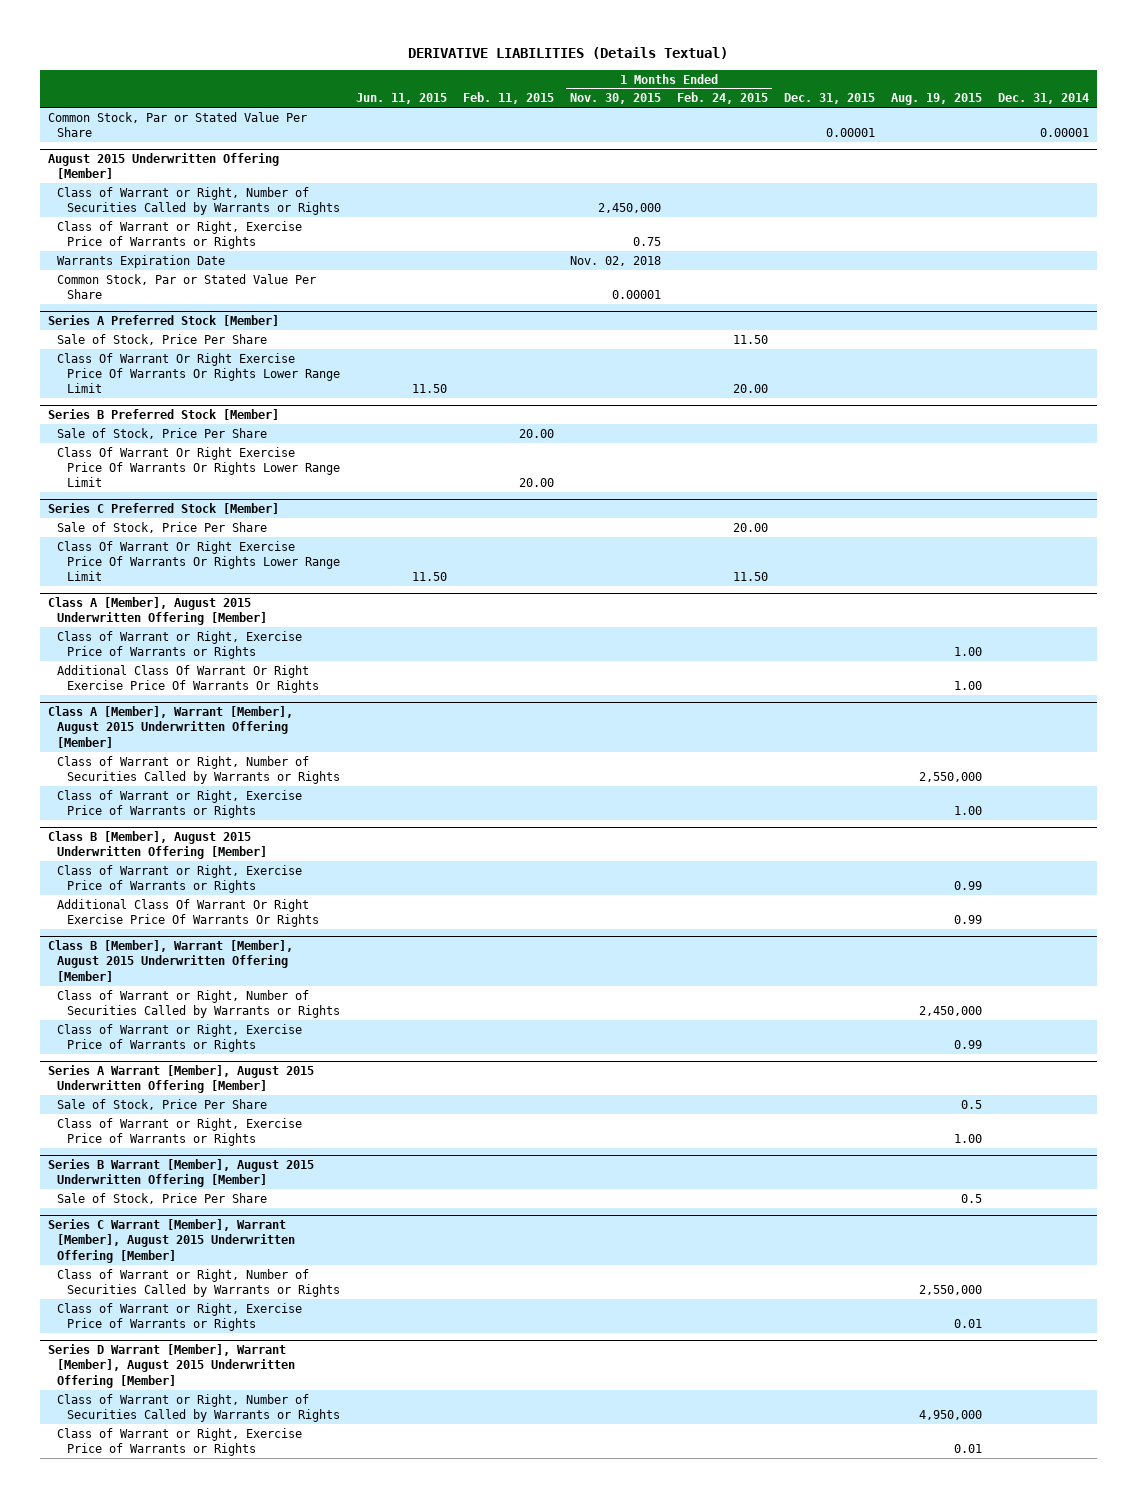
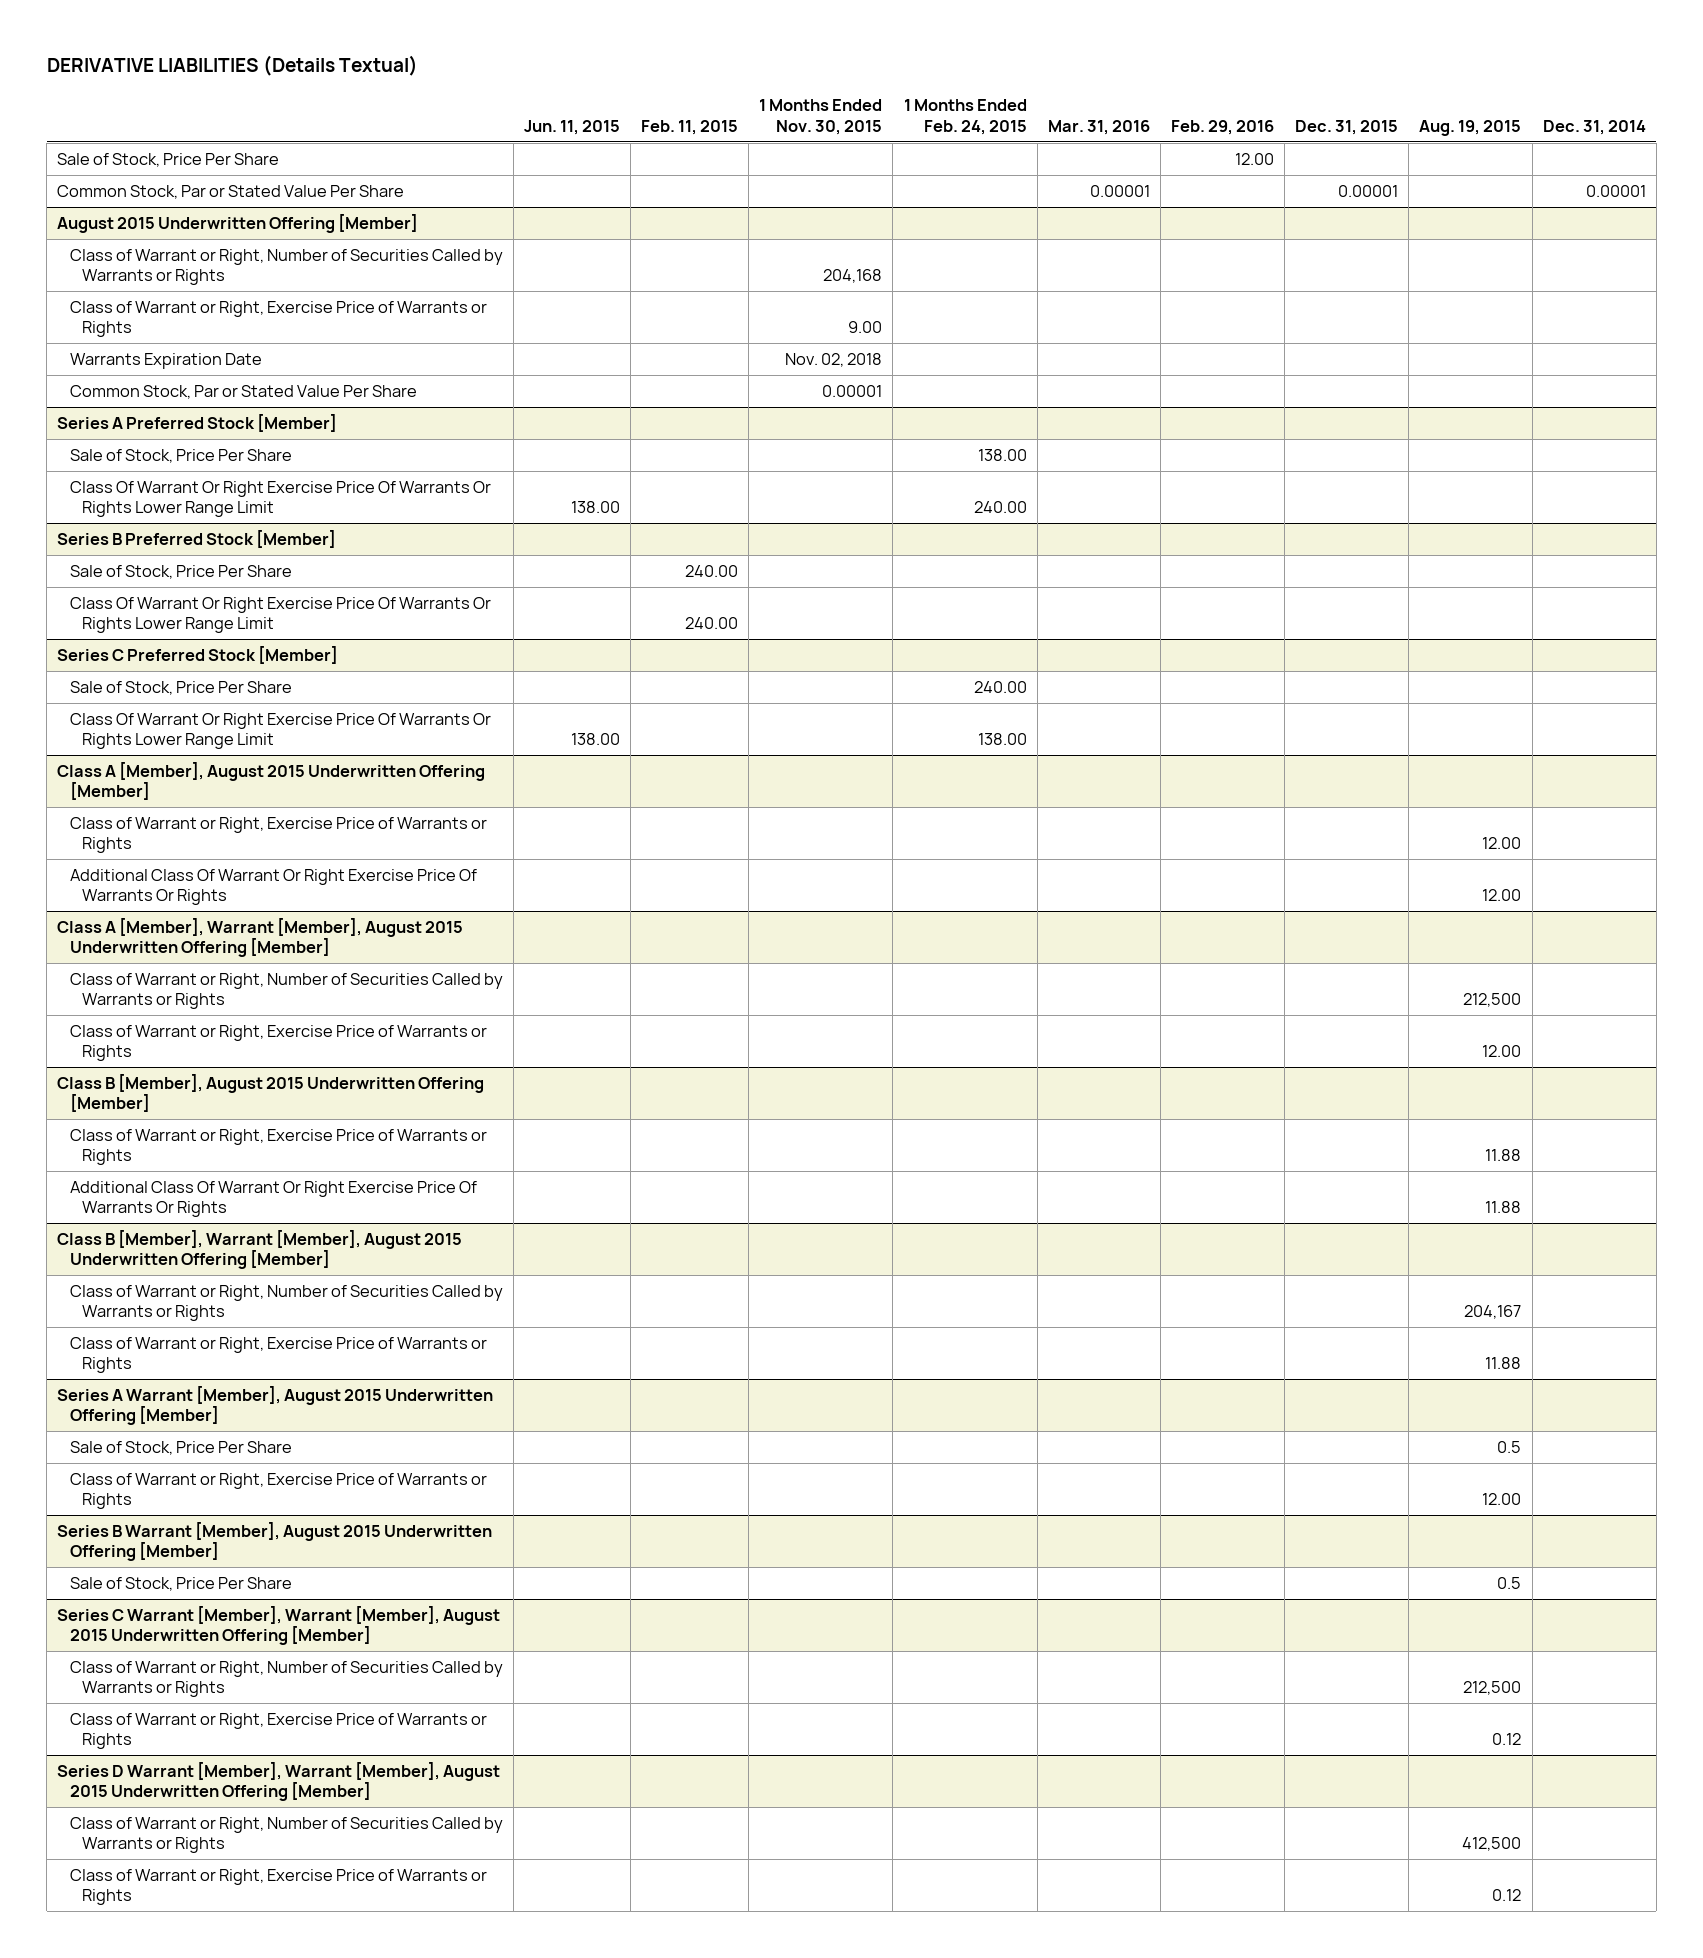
- | Jun. 11, 2015 | Feb. 11, 2015 | 1 Months Ended Nov. 30, 2015 | 1 Months Ended Feb. 24, 2015 | Dec. 31, 2015 | Aug. 19, 2015 | Dec. 31, 2014
+ | Jun. 11, 2015 | Feb. 11, 2015 | 1 Months Ended Nov. 30, 2015 | 1 Months Ended Feb. 24, 2015 | Mar. 31, 2016 | Feb. 29, 2016 | Dec. 31, 2015 | Aug. 19, 2015 | Dec. 31, 2014
+ Sale of Stock, Price Per Share | | | | | | 12.00 | | |
@ August 2015 Underwritten Offering [Member]
- Class of Warrant or Right, Number of Securities Called by Warrants or Rights | | | 2,450,000 | | | |
- Class of Warrant or Right, Exercise Price of Warrants or Rights | | | 0.75 | | | |
+ Class of Warrant or Right, Number of Securities Called by Warrants or Rights | | | 204,168 | | | | | |
+ Class of Warrant or Right, Exercise Price of Warrants or Rights | | | 9.00 | | | | | |
@ Series A Preferred Stock [Member]
- Sale of Stock, Price Per Share | | | | 11.50 | | |
- Class Of Warrant Or Right Exercise Price Of Warrants Or Rights Lower Range Limit | 11.50 | | | 20.00 | | |
+ Sale of Stock, Price Per Share | | | | 138.00 | | | | |
+ Class Of Warrant Or Right Exercise Price Of Warrants Or Rights Lower Range Limit | 138.00 | | | 240.00 | | | | |
@ Series B Preferred Stock [Member]
- Sale of Stock, Price Per Share | | 20.00 | | | | |
- Class Of Warrant Or Right Exercise Price Of Warrants Or Rights Lower Range Limit | | 20.00 | | | | |
+ Sale of Stock, Price Per Share | | 240.00 | | | | | | |
+ Class Of Warrant Or Right Exercise Price Of Warrants Or Rights Lower Range Limit | | 240.00 | | | | | | |
@ Series C Preferred Stock [Member]
- Sale of Stock, Price Per Share | | | | 20.00 | | |
- Class Of Warrant Or Right Exercise Price Of Warrants Or Rights Lower Range Limit | 11.50 | | | 11.50 | | |
+ Sale of Stock, Price Per Share | | | | 240.00 | | | | |
+ Class Of Warrant Or Right Exercise Price Of Warrants Or Rights Lower Range Limit | 138.00 | | | 138.00 | | | | |
@ Class A [Member], August 2015 Underwritten Offering [Member]
- Class of Warrant or Right, Exercise Price of Warrants or Rights | | | | | | 1.00 |
- Additional Class Of Warrant Or Right Exercise Price Of Warrants Or Rights | | | | | | 1.00 |
+ Class of Warrant or Right, Exercise Price of Warrants or Rights | | | | | | | | 12.00 |
+ Additional Class Of Warrant Or Right Exercise Price Of Warrants Or Rights | | | | | | | | 12.00 |
@ Class A [Member], Warrant [Member], August 2015 Underwritten Offering [Member]
- Class of Warrant or Right, Number of Securities Called by Warrants or Rights | | | | | | 2,550,000 |
- Class of Warrant or Right, Exercise Price of Warrants or Rights | | | | | | 1.00 |
+ Class of Warrant or Right, Number of Securities Called by Warrants or Rights | | | | | | | | 212,500 |
+ Class of Warrant or Right, Exercise Price of Warrants or Rights | | | | | | | | 12.00 |
@ Class B [Member], August 2015 Underwritten Offering [Member]
- Class of Warrant or Right, Exercise Price of Warrants or Rights | | | | | | 0.99 |
- Additional Class Of Warrant Or Right Exercise Price Of Warrants Or Rights | | | | | | 0.99 |
+ Class of Warrant or Right, Exercise Price of Warrants or Rights | | | | | | | | 11.88 |
+ Additional Class Of Warrant Or Right Exercise Price Of Warrants Or Rights | | | | | | | | 11.88 |
@ Class B [Member], Warrant [Member], August 2015 Underwritten Offering [Member]
- Class of Warrant or Right, Number of Securities Called by Warrants or Rights | | | | | | 2,450,000 |
- Class of Warrant or Right, Exercise Price of Warrants or Rights | | | | | | 0.99 |
+ Class of Warrant or Right, Number of Securities Called by Warrants or Rights | | | | | | | | 204,167 |
+ Class of Warrant or Right, Exercise Price of Warrants or Rights | | | | | | | | 11.88 |
@ Series A Warrant [Member], August 2015 Underwritten Offering [Member]
- Class of Warrant or Right, Exercise Price of Warrants or Rights | | | | | | 1.00 |
+ Class of Warrant or Right, Exercise Price of Warrants or Rights | | | | | | | | 12.00 |
@ Series C Warrant [Member], Warrant [Member], August 2015 Underwritten Offering [Member]
- Class of Warrant or Right, Number of Securities Called by Warrants or Rights | | | | | | 2,550,000 |
- Class of Warrant or Right, Exercise Price of Warrants or Rights | | | | | | 0.01 |
+ Class of Warrant or Right, Number of Securities Called by Warrants or Rights | | | | | | | | 212,500 |
+ Class of Warrant or Right, Exercise Price of Warrants or Rights | | | | | | | | 0.12 |
@ Series D Warrant [Member], Warrant [Member], August 2015 Underwritten Offering [Member]
- Class of Warrant or Right, Number of Securities Called by Warrants or Rights | | | | | | 4,950,000 |
- Class of Warrant or Right, Exercise Price of Warrants or Rights | | | | | | 0.01 |
+ Class of Warrant or Right, Number of Securities Called by Warrants or Rights | | | | | | | | 412,500 |
+ Class of Warrant or Right, Exercise Price of Warrants or Rights | | | | | | | | 0.12 |

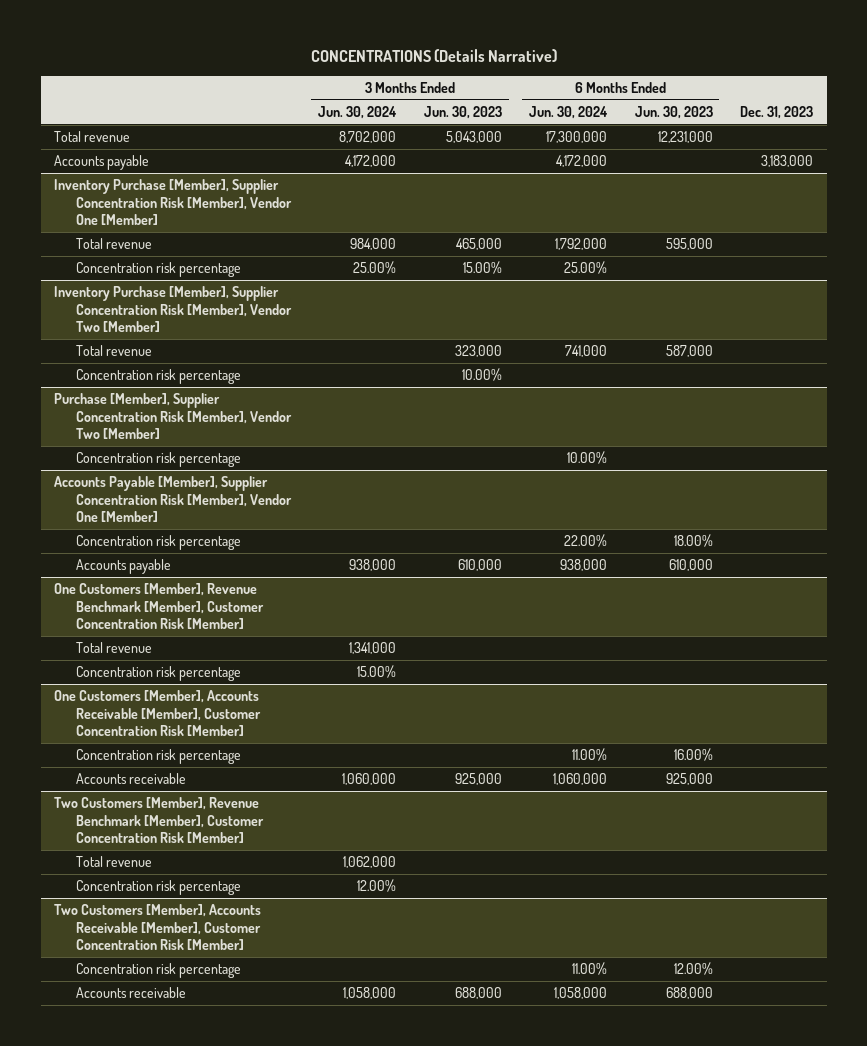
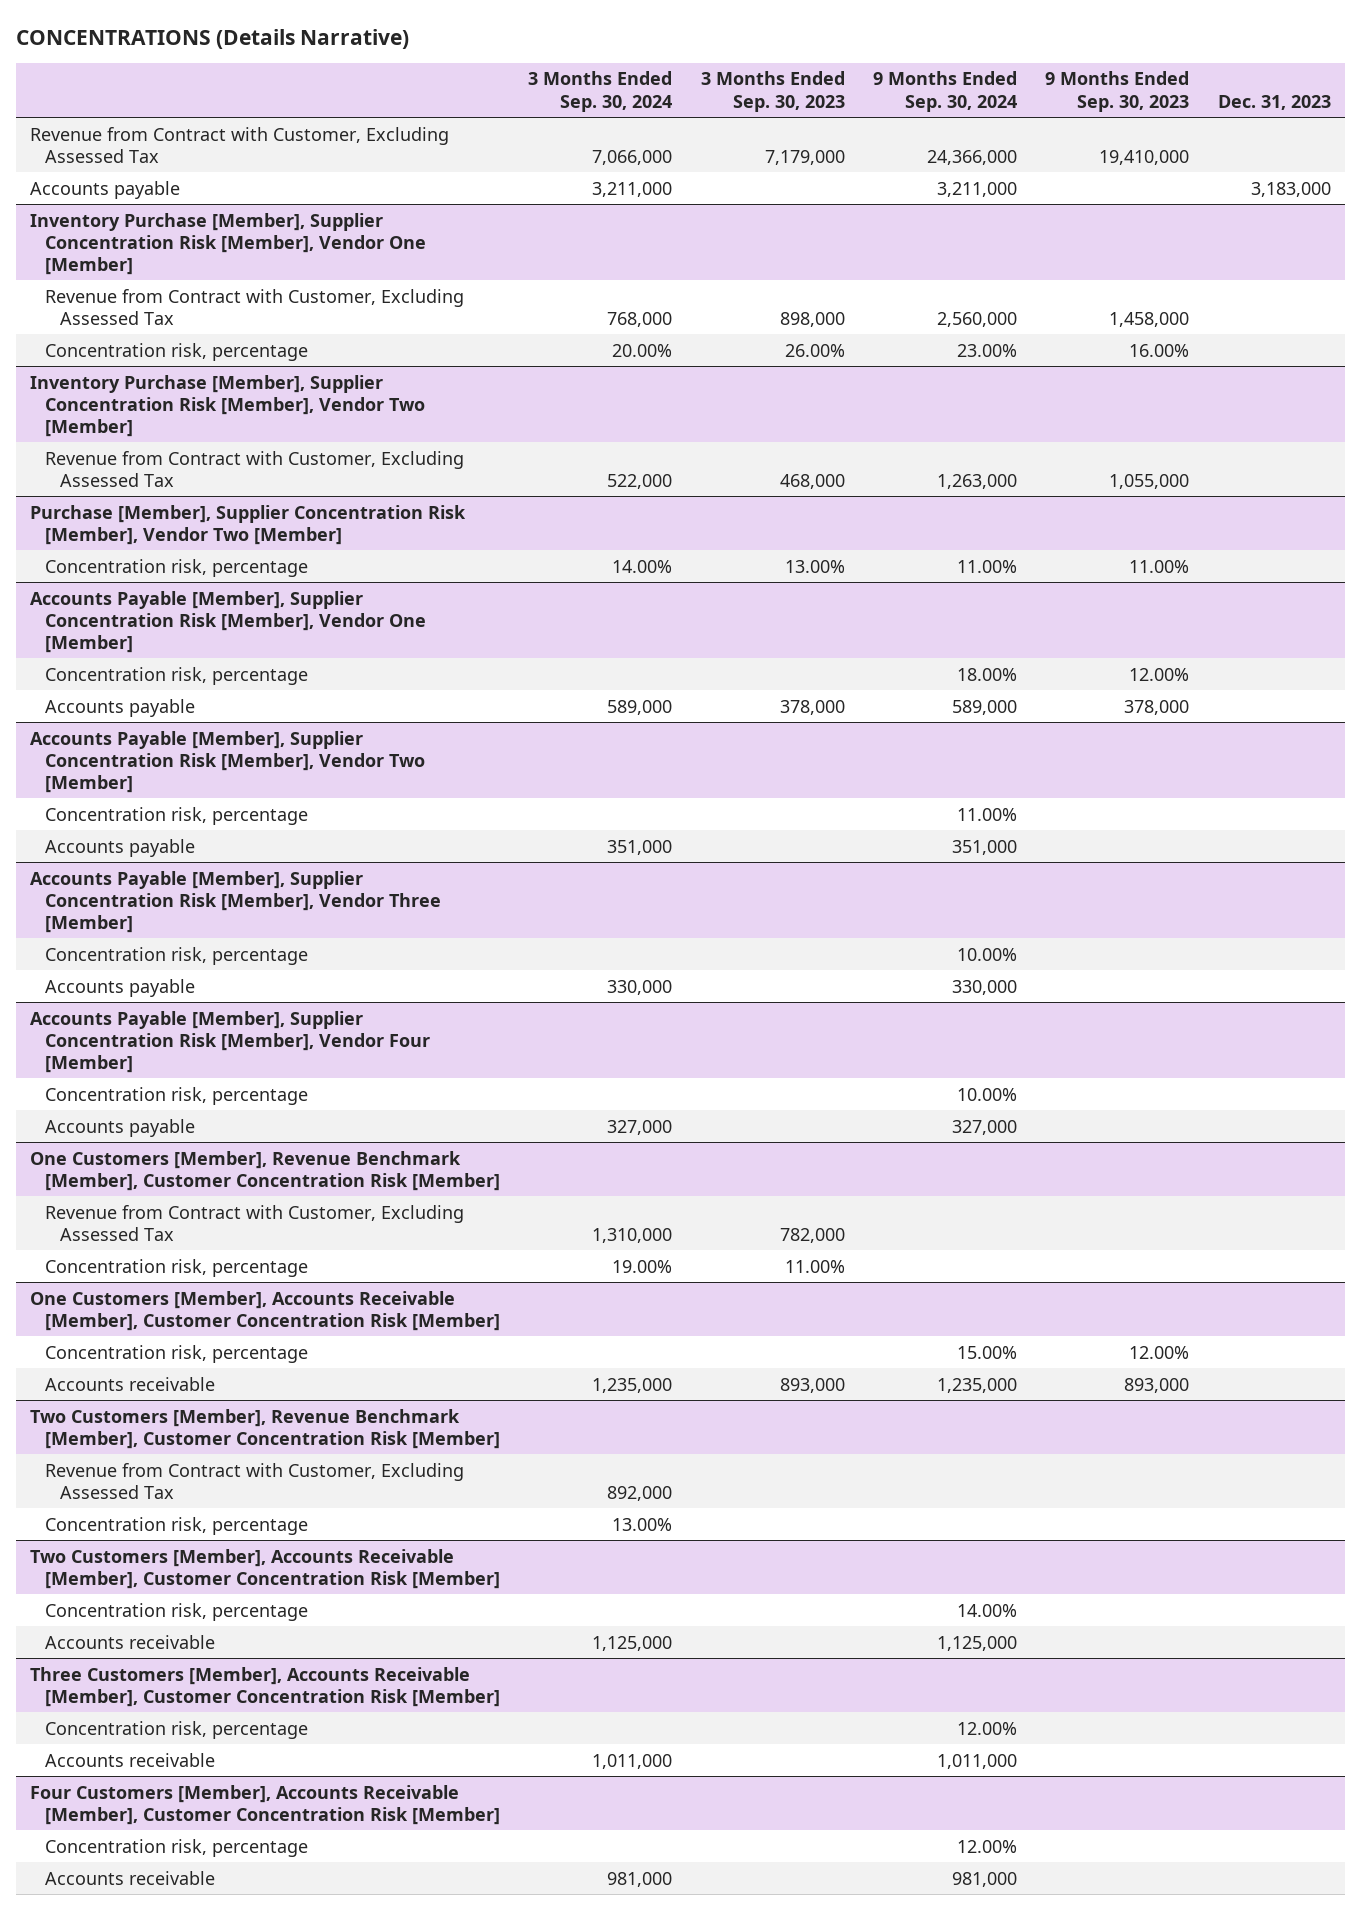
- | 3 Months Ended Jun. 30, 2024 | 3 Months Ended Jun. 30, 2023 | 6 Months Ended Jun. 30, 2024 | 6 Months Ended Jun. 30, 2023 | Dec. 31, 2023
+ | 3 Months Ended Sep. 30, 2024 | 3 Months Ended Sep. 30, 2023 | 9 Months Ended Sep. 30, 2024 | 9 Months Ended Sep. 30, 2023 | Dec. 31, 2023
- Total revenue | 8,702,000 | 5,043,000 | 17,300,000 | 12,231,000 |
+ Revenue from Contract with Customer, Excluding Assessed Tax | 7,066,000 | 7,179,000 | 24,366,000 | 19,410,000 |
@ Inventory Purchase [Member], Supplier Concentration Risk [Member], Vendor One [Member]
- Total revenue | 984,000 | 465,000 | 1,792,000 | 595,000 |
- Concentration risk percentage | 25.00% | 15.00% | 25.00% | |
+ Revenue from Contract with Customer, Excluding Assessed Tax | 768,000 | 898,000 | 2,560,000 | 1,458,000 |
+ Concentration risk, percentage | 20.00% | 26.00% | 23.00% | 16.00% |
@ Inventory Purchase [Member], Supplier Concentration Risk [Member], Vendor Two [Member]
- Total revenue | | 323,000 | 741,000 | 587,000 |
- Concentration risk percentage | | 10.00% | | |
+ Revenue from Contract with Customer, Excluding Assessed Tax | 522,000 | 468,000 | 1,263,000 | 1,055,000 |
@ Purchase [Member], Supplier Concentration Risk [Member], Vendor Two [Member]
- Concentration risk percentage | | | 10.00% | |
+ Concentration risk, percentage | 14.00% | 13.00% | 11.00% | 11.00% |
@ Accounts Payable [Member], Supplier Concentration Risk [Member], Vendor One [Member]
- Concentration risk percentage | | | 22.00% | 18.00% |
+ Concentration risk, percentage | | | 18.00% | 12.00% |
+ Accounts Payable [Member], Supplier Concentration Risk [Member], Vendor Two [Member]
+ Concentration risk, percentage | | | 11.00% | |
+ Accounts payable | 351,000 | | 351,000 | |
+ Accounts Payable [Member], Supplier Concentration Risk [Member], Vendor Three [Member]
+ Concentration risk, percentage | | | 10.00% | |
+ Accounts payable | 330,000 | | 330,000 | |
+ Accounts Payable [Member], Supplier Concentration Risk [Member], Vendor Four [Member]
+ Concentration risk, percentage | | | 10.00% | |
+ Accounts payable | 327,000 | | 327,000 | |
@ One Customers [Member], Revenue Benchmark [Member], Customer Concentration Risk [Member]
- Total revenue | 1,341,000 | | | |
- Concentration risk percentage | 15.00% | | | |
+ Revenue from Contract with Customer, Excluding Assessed Tax | 1,310,000 | 782,000 | | |
+ Concentration risk, percentage | 19.00% | 11.00% | | |
@ One Customers [Member], Accounts Receivable [Member], Customer Concentration Risk [Member]
- Concentration risk percentage | | | 11.00% | 16.00% |
+ Concentration risk, percentage | | | 15.00% | 12.00% |
@ Two Customers [Member], Revenue Benchmark [Member], Customer Concentration Risk [Member]
- Total revenue | 1,062,000 | | | |
- Concentration risk percentage | 12.00% | | | |
+ Revenue from Contract with Customer, Excluding Assessed Tax | 892,000 | | | |
+ Concentration risk, percentage | 13.00% | | | |
@ Two Customers [Member], Accounts Receivable [Member], Customer Concentration Risk [Member]
- Concentration risk percentage | | | 11.00% | 12.00% |
+ Concentration risk, percentage | | | 14.00% | |
+ Three Customers [Member], Accounts Receivable [Member], Customer Concentration Risk [Member]
+ Concentration risk, percentage | | | 12.00% | |
+ Accounts receivable | 1,011,000 | | 1,011,000 | |
+ Four Customers [Member], Accounts Receivable [Member], Customer Concentration Risk [Member]
+ Concentration risk, percentage | | | 12.00% | |
+ Accounts receivable | 981,000 | | 981,000 | |

